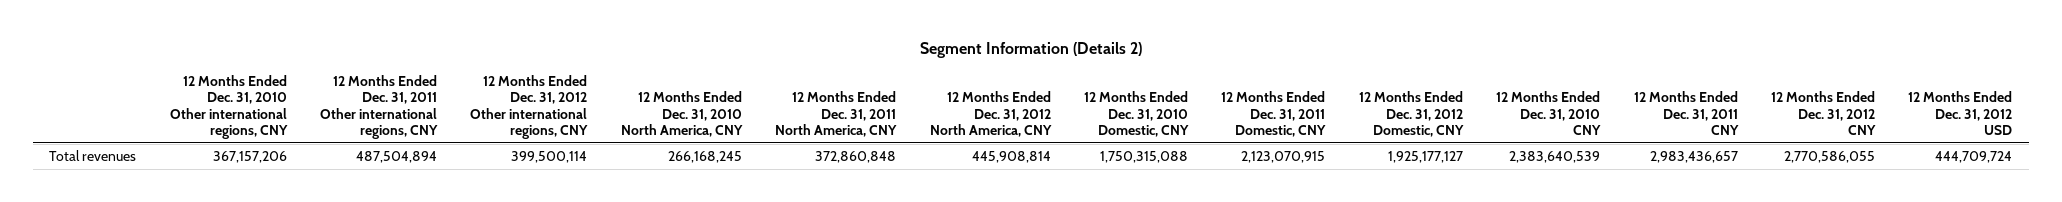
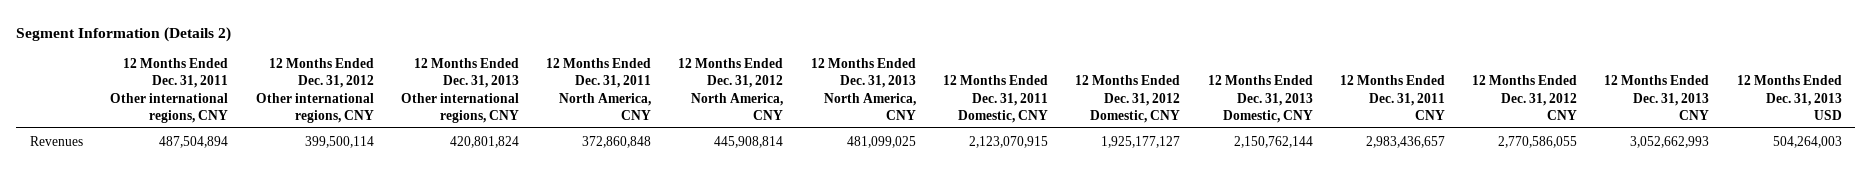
- | 12 Months Ended Dec. 31, 2010 Other international regions, CNY | 12 Months Ended Dec. 31, 2011 Other international regions, CNY | 12 Months Ended Dec. 31, 2012 Other international regions, CNY | 12 Months Ended Dec. 31, 2010 North America, CNY | 12 Months Ended Dec. 31, 2011 North America, CNY | 12 Months Ended Dec. 31, 2012 North America, CNY | 12 Months Ended Dec. 31, 2010 Domestic, CNY | 12 Months Ended Dec. 31, 2011 Domestic, CNY | 12 Months Ended Dec. 31, 2012 Domestic, CNY | 12 Months Ended Dec. 31, 2010 CNY | 12 Months Ended Dec. 31, 2011 CNY | 12 Months Ended Dec. 31, 2012 CNY | 12 Months Ended Dec. 31, 2012 USD
+ | 12 Months Ended Dec. 31, 2011 Other international regions, CNY | 12 Months Ended Dec. 31, 2012 Other international regions, CNY | 12 Months Ended Dec. 31, 2013 Other international regions, CNY | 12 Months Ended Dec. 31, 2011 North America, CNY | 12 Months Ended Dec. 31, 2012 North America, CNY | 12 Months Ended Dec. 31, 2013 North America, CNY | 12 Months Ended Dec. 31, 2011 Domestic, CNY | 12 Months Ended Dec. 31, 2012 Domestic, CNY | 12 Months Ended Dec. 31, 2013 Domestic, CNY | 12 Months Ended Dec. 31, 2011 CNY | 12 Months Ended Dec. 31, 2012 CNY | 12 Months Ended Dec. 31, 2013 CNY | 12 Months Ended Dec. 31, 2013 USD
- Total revenues | 367,157,206 | 487,504,894 | 399,500,114 | 266,168,245 | 372,860,848 | 445,908,814 | 1,750,315,088 | 2,123,070,915 | 1,925,177,127 | 2,383,640,539 | 2,983,436,657 | 2,770,586,055 | 444,709,724
+ Revenues | 487,504,894 | 399,500,114 | 420,801,824 | 372,860,848 | 445,908,814 | 481,099,025 | 2,123,070,915 | 1,925,177,127 | 2,150,762,144 | 2,983,436,657 | 2,770,586,055 | 3,052,662,993 | 504,264,003

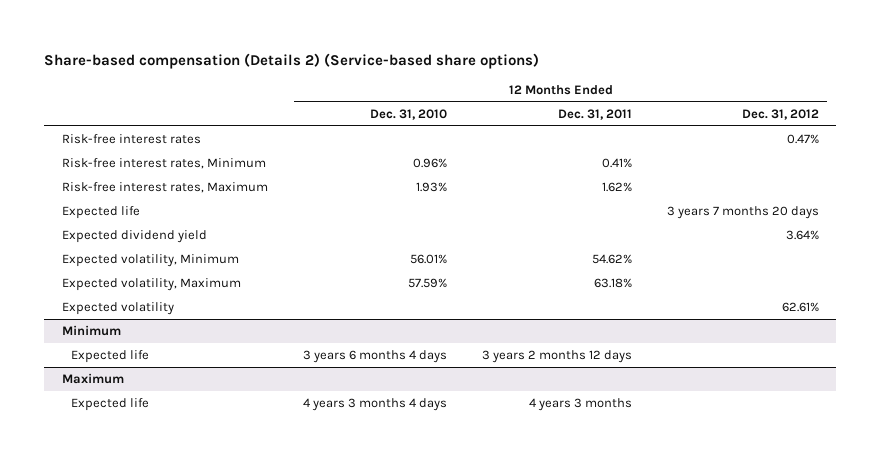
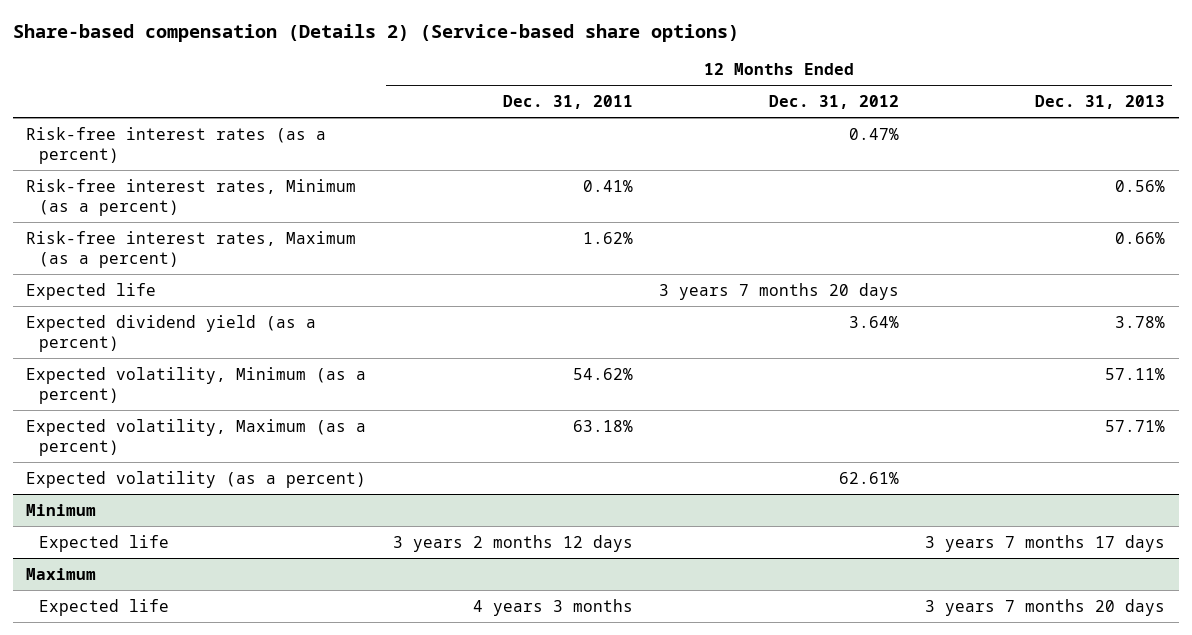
- | 12 Months Ended Dec. 31, 2010 | 12 Months Ended Dec. 31, 2011 | 12 Months Ended Dec. 31, 2012
+ | 12 Months Ended Dec. 31, 2011 | 12 Months Ended Dec. 31, 2012 | 12 Months Ended Dec. 31, 2013
- Risk-free interest rates | | | 0.47%
- Risk-free interest rates, Minimum | 0.96% | 0.41% |
- Risk-free interest rates, Maximum | 1.93% | 1.62% |
+ Risk-free interest rates (as a percent) | | 0.47% |
+ Risk-free interest rates, Minimum (as a percent) | 0.41% | | 0.56%
+ Risk-free interest rates, Maximum (as a percent) | 1.62% | | 0.66%
- Expected dividend yield | | | 3.64%
- Expected volatility, Minimum | 56.01% | 54.62% |
- Expected volatility, Maximum | 57.59% | 63.18% |
- Expected volatility | | | 62.61%
+ Expected dividend yield (as a percent) | | 3.64% | 3.78%
+ Expected volatility, Minimum (as a percent) | 54.62% | | 57.11%
+ Expected volatility, Maximum (as a percent) | 63.18% | | 57.71%
+ Expected volatility (as a percent) | | 62.61% |

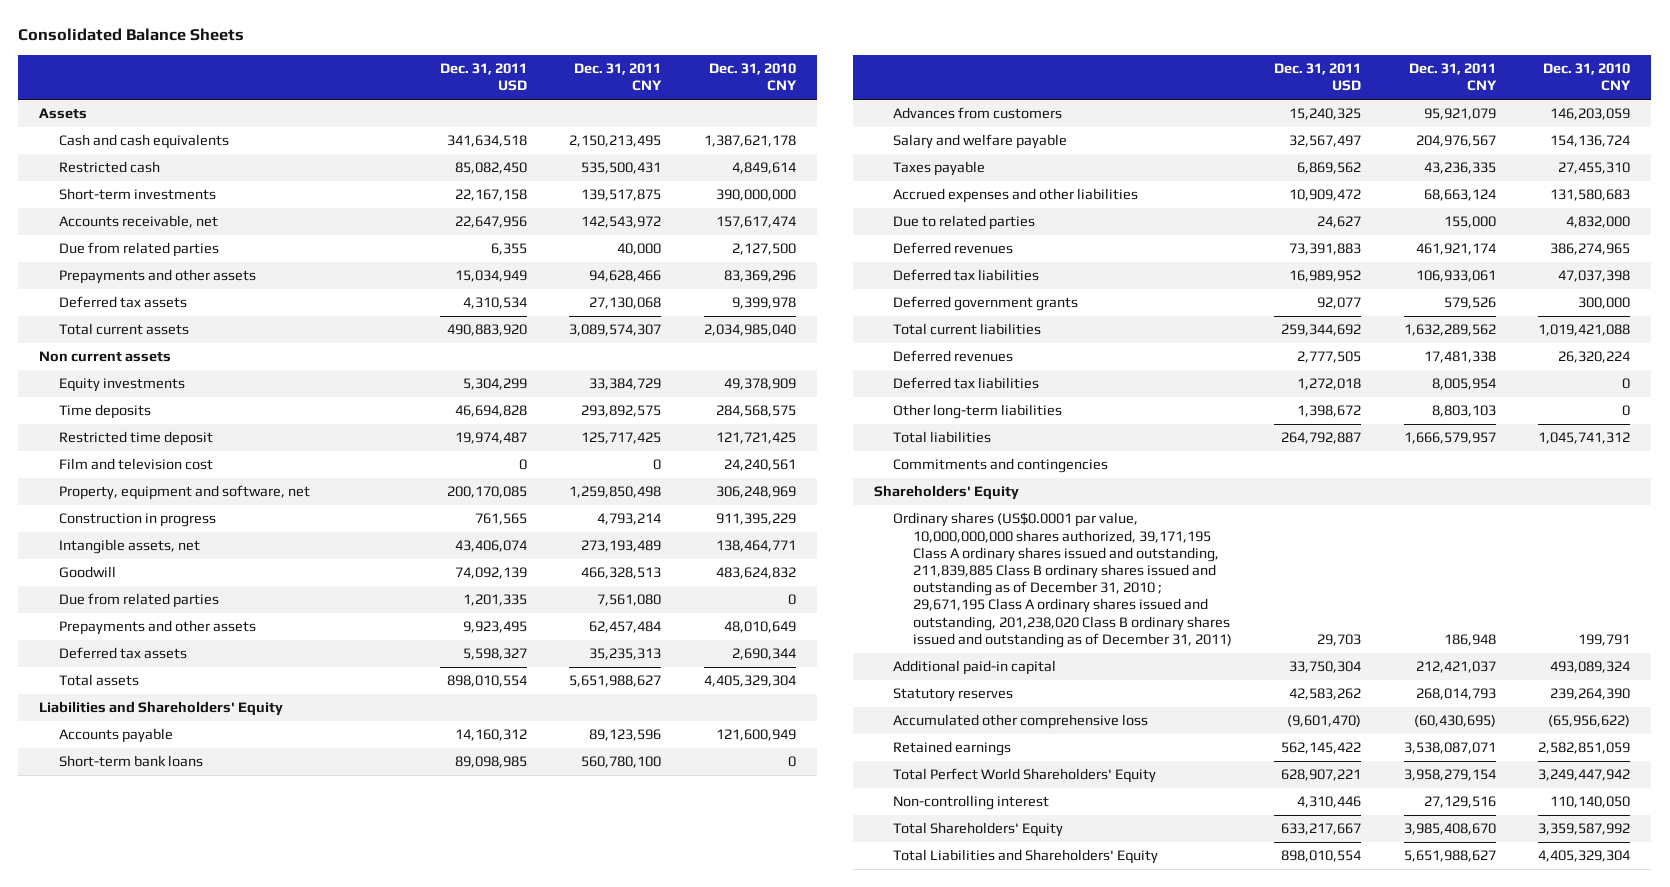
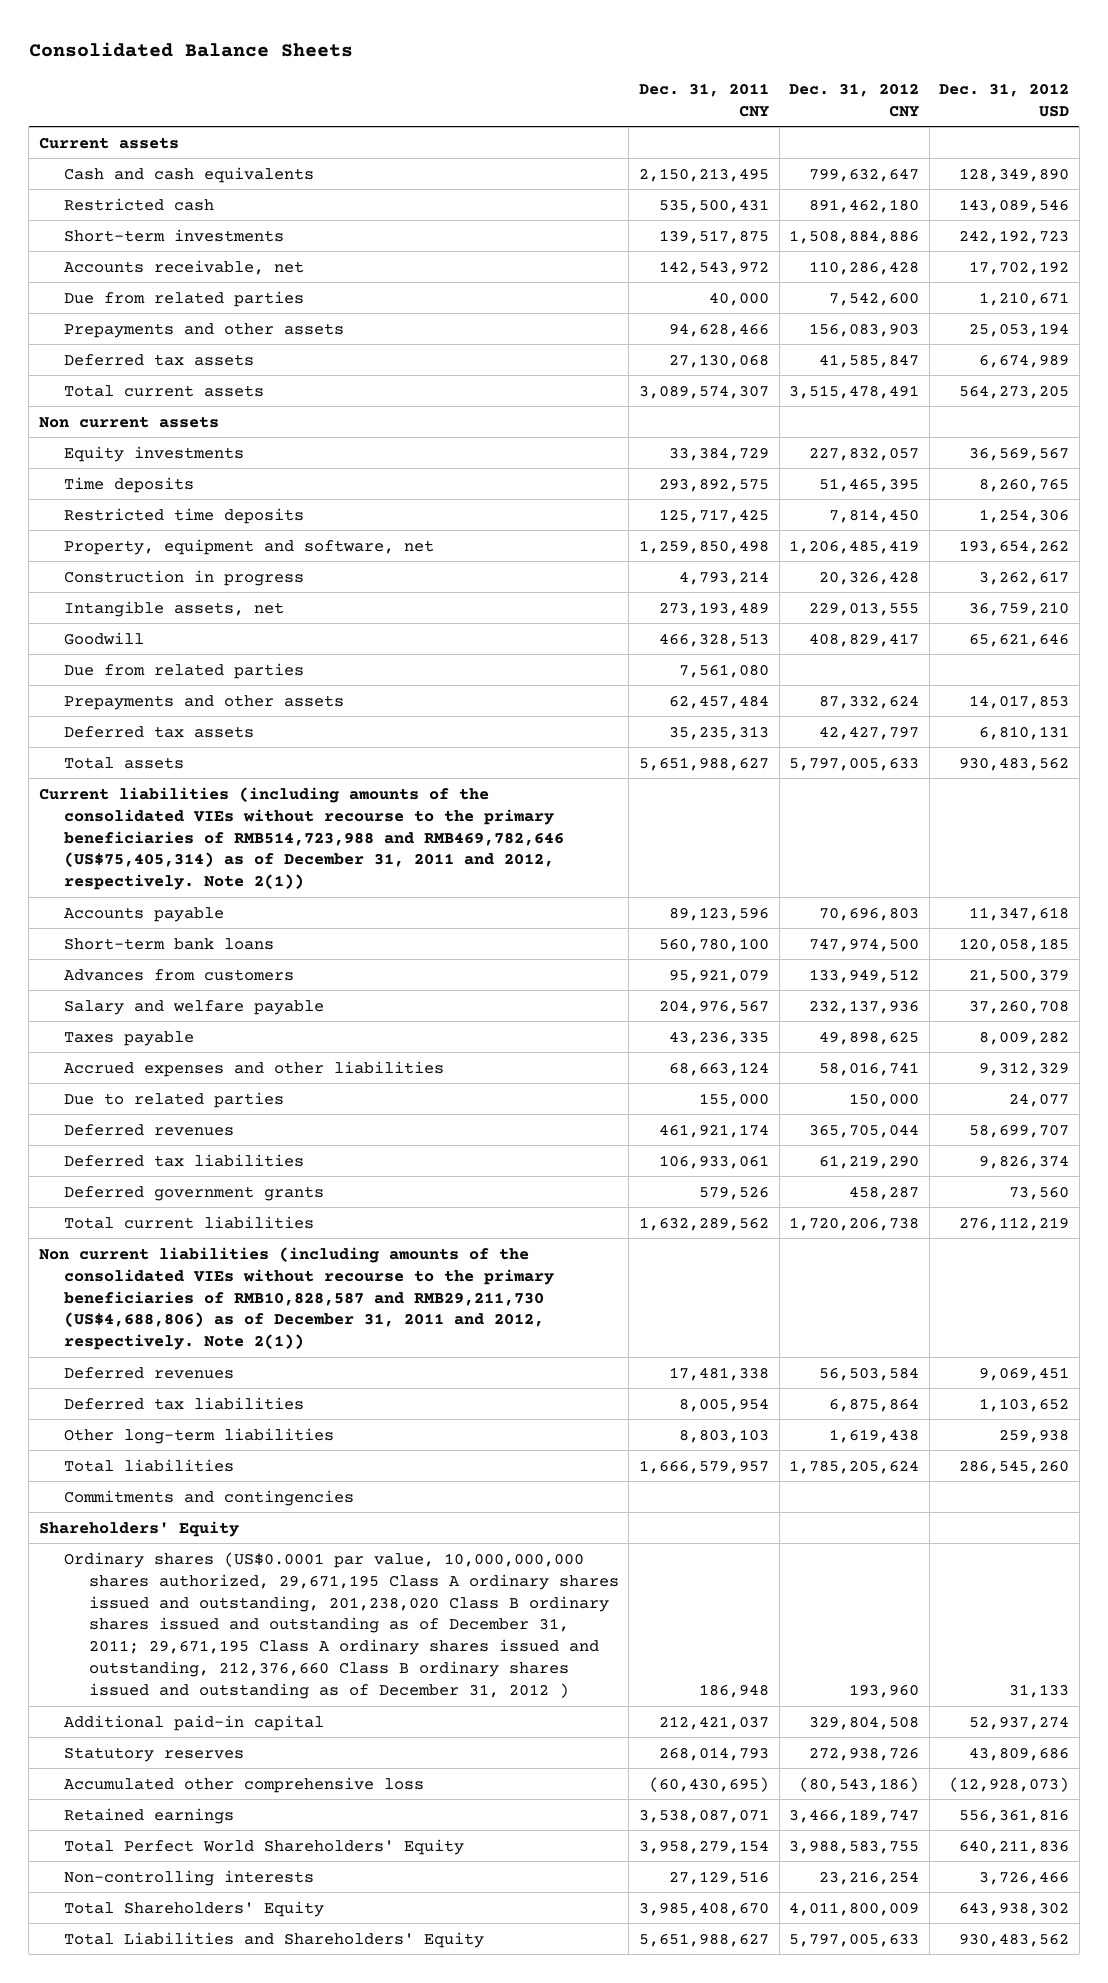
- | Dec. 31, 2011 USD | Dec. 31, 2011 CNY | Dec. 31, 2010 CNY
+ | Dec. 31, 2011 CNY | Dec. 31, 2012 CNY | Dec. 31, 2012 USD
- Assets
+ Current assets
- Restricted time deposit | 19,974,487 | 125,717,425 | 121,721,425
- Film and television cost | 0 | 0 | 24,240,561
+ Restricted time deposits | 125,717,425 | 7,814,450 | 1,254,306
- Liabilities and Shareholders' Equity
+ Current liabilities (including amounts of the consolidated VIEs without recourse to the primary beneficiaries of RMB514,723,988 and RMB469,782,646 (US$75,405,314) as of December 31, 2011 and 2012, respectively. Note 2(1))
+ Non current liabilities (including amounts of the consolidated VIEs without recourse to the primary beneficiaries of RMB10,828,587 and RMB29,211,730 (US$4,688,806) as of December 31, 2011 and 2012, respectively. Note 2(1))
- Ordinary shares (US$0.0001 par value, 10,000,000,000 shares authorized, 39,171,195 Class A ordinary shares issued and outstanding, 211,839,885 Class B ordinary shares issued and outstanding as of December 31, 2010 ; 29,671,195 Class A ordinary shares issued and outstanding, 201,238,020 Class B ordinary shares issued and outstanding as of December 31, 2011) | 29,703 | 186,948 | 199,791
+ Ordinary shares (US$0.0001 par value, 10,000,000,000 shares authorized, 29,671,195 Class A ordinary shares issued and outstanding, 201,238,020 Class B ordinary shares issued and outstanding as of December 31, 2011; 29,671,195 Class A ordinary shares issued and outstanding, 212,376,660 Class B ordinary shares issued and outstanding as of December 31, 2012 ) | 186,948 | 193,960 | 31,133
- Non-controlling interest | 4,310,446 | 27,129,516 | 110,140,050
+ Non-controlling interests | 27,129,516 | 23,216,254 | 3,726,466

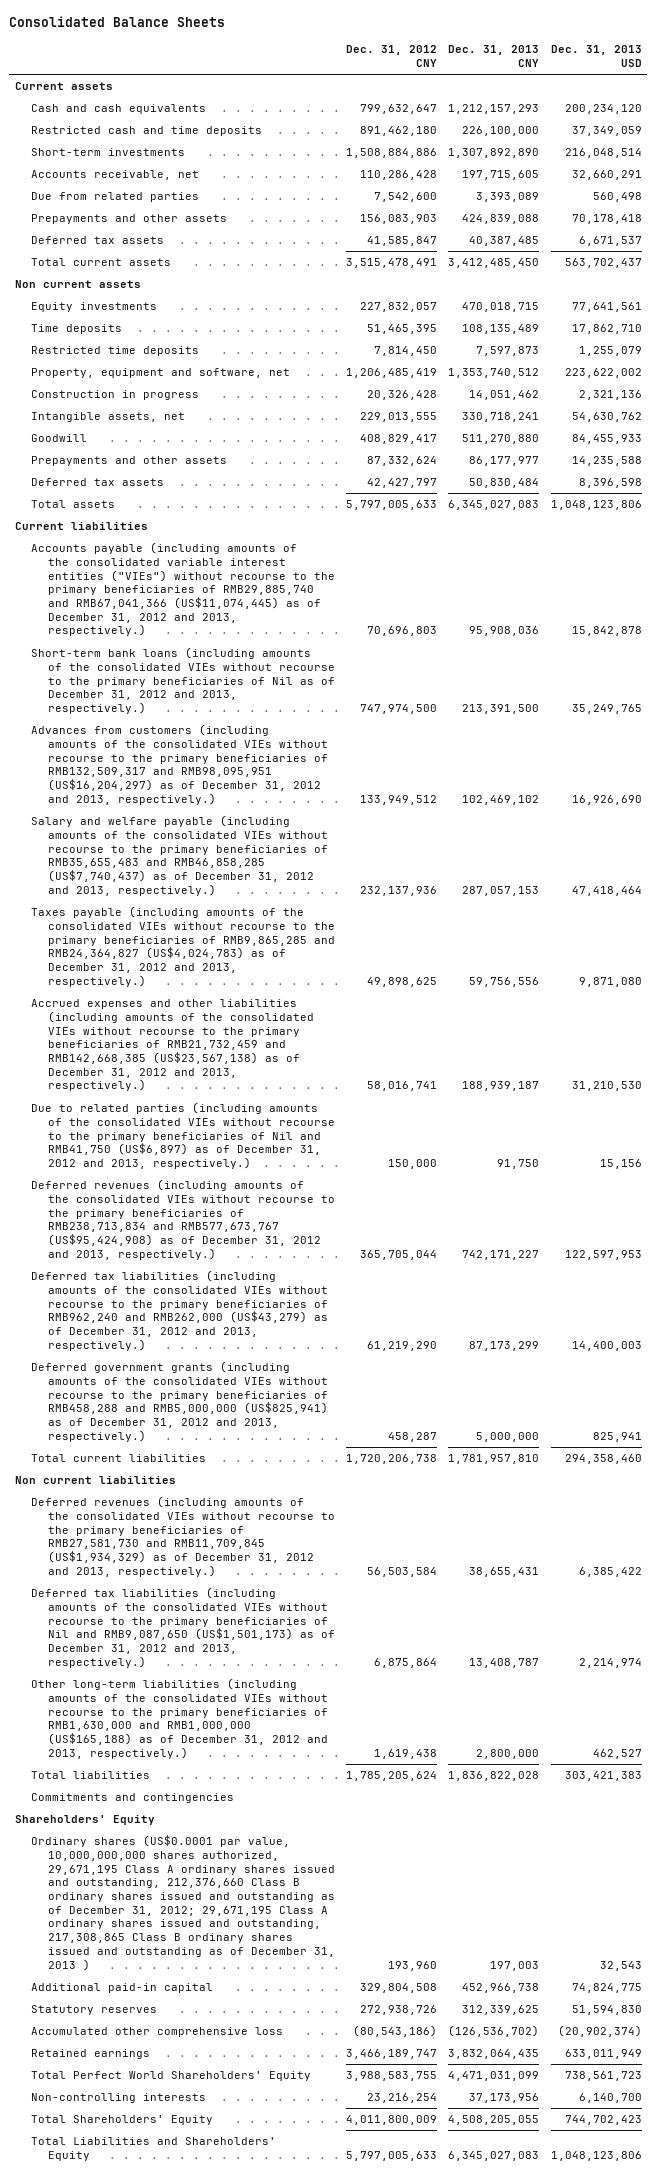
- | Dec. 31, 2011 CNY | Dec. 31, 2012 CNY | Dec. 31, 2012 USD
+ | Dec. 31, 2012 CNY | Dec. 31, 2013 CNY | Dec. 31, 2013 USD
- Restricted cash | 535,500,431 | 891,462,180 | 143,089,546
+ Restricted cash and time deposits | 891,462,180 | 226,100,000 | 37,349,059
- Due from related parties | 7,561,080 | |
- Current liabilities (including amounts of the consolidated VIEs without recourse to the primary beneficiaries of RMB514,723,988 and RMB469,782,646 (US$75,405,314) as of December 31, 2011 and 2012, respectively. Note 2(1))
- Accounts payable | 89,123,596 | 70,696,803 | 11,347,618
- Short-term bank loans | 560,780,100 | 747,974,500 | 120,058,185
- Advances from customers | 95,921,079 | 133,949,512 | 21,500,379
- Salary and welfare payable | 204,976,567 | 232,137,936 | 37,260,708
- Taxes payable | 43,236,335 | 49,898,625 | 8,009,282
- Accrued expenses and other liabilities | 68,663,124 | 58,016,741 | 9,312,329
- Due to related parties | 155,000 | 150,000 | 24,077
- Deferred revenues | 461,921,174 | 365,705,044 | 58,699,707
- Deferred tax liabilities | 106,933,061 | 61,219,290 | 9,826,374
- Deferred government grants | 579,526 | 458,287 | 73,560
+ Current liabilities
+ Accounts payable (including amounts of the consolidated variable interest entities ("VIEs") without recourse to the primary beneficiaries of RMB29,885,740 and RMB67,041,366 (US$11,074,445) as of December 31, 2012 and 2013, respectively.) | 70,696,803 | 95,908,036 | 15,842,878
+ Short-term bank loans (including amounts of the consolidated VIEs without recourse to the primary beneficiaries of Nil as of December 31, 2012 and 2013, respectively.) | 747,974,500 | 213,391,500 | 35,249,765
+ Advances from customers (including amounts of the consolidated VIEs without recourse to the primary beneficiaries of RMB132,509,317 and RMB98,095,951 (US$16,204,297) as of December 31, 2012 and 2013, respectively.) | 133,949,512 | 102,469,102 | 16,926,690
+ Salary and welfare payable (including amounts of the consolidated VIEs without recourse to the primary beneficiaries of RMB35,655,483 and RMB46,858,285 (US$7,740,437) as of December 31, 2012 and 2013, respectively.) | 232,137,936 | 287,057,153 | 47,418,464
+ Taxes payable (including amounts of the consolidated VIEs without recourse to the primary beneficiaries of RMB9,865,285 and RMB24,364,827 (US$4,024,783) as of December 31, 2012 and 2013, respectively.) | 49,898,625 | 59,756,556 | 9,871,080
+ Accrued expenses and other liabilities (including amounts of the consolidated VIEs without recourse to the primary beneficiaries of RMB21,732,459 and RMB142,668,385 (US$23,567,138) as of December 31, 2012 and 2013, respectively.) | 58,016,741 | 188,939,187 | 31,210,530
+ Due to related parties (including amounts of the consolidated VIEs without recourse to the primary beneficiaries of Nil and RMB41,750 (US$6,897) as of December 31, 2012 and 2013, respectively.) | 150,000 | 91,750 | 15,156
+ Deferred revenues (including amounts of the consolidated VIEs without recourse to the primary beneficiaries of RMB238,713,834 and RMB577,673,767 (US$95,424,908) as of December 31, 2012 and 2013, respectively.) | 365,705,044 | 742,171,227 | 122,597,953
+ Deferred tax liabilities (including amounts of the consolidated VIEs without recourse to the primary beneficiaries of RMB962,240 and RMB262,000 (US$43,279) as of December 31, 2012 and 2013, respectively.) | 61,219,290 | 87,173,299 | 14,400,003
+ Deferred government grants (including amounts of the consolidated VIEs without recourse to the primary beneficiaries of RMB458,288 and RMB5,000,000 (US$825,941) as of December 31, 2012 and 2013, respectively.) | 458,287 | 5,000,000 | 825,941
- Non current liabilities (including amounts of the consolidated VIEs without recourse to the primary beneficiaries of RMB10,828,587 and RMB29,211,730 (US$4,688,806) as of December 31, 2011 and 2012, respectively. Note 2(1))
- Deferred revenues | 17,481,338 | 56,503,584 | 9,069,451
- Deferred tax liabilities | 8,005,954 | 6,875,864 | 1,103,652
- Other long-term liabilities | 8,803,103 | 1,619,438 | 259,938
+ Non current liabilities
+ Deferred revenues (including amounts of the consolidated VIEs without recourse to the primary beneficiaries of RMB27,581,730 and RMB11,709,845 (US$1,934,329) as of December 31, 2012 and 2013, respectively.) | 56,503,584 | 38,655,431 | 6,385,422
+ Deferred tax liabilities (including amounts of the consolidated VIEs without recourse to the primary beneficiaries of Nil and RMB9,087,650 (US$1,501,173) as of December 31, 2012 and 2013, respectively.) | 6,875,864 | 13,408,787 | 2,214,974
+ Other long-term liabilities (including amounts of the consolidated VIEs without recourse to the primary beneficiaries of RMB1,630,000 and RMB1,000,000 (US$165,188) as of December 31, 2012 and 2013, respectively.) | 1,619,438 | 2,800,000 | 462,527
- Ordinary shares (US$0.0001 par value, 10,000,000,000 shares authorized, 29,671,195 Class A ordinary shares issued and outstanding, 201,238,020 Class B ordinary shares issued and outstanding as of December 31, 2011; 29,671,195 Class A ordinary shares issued and outstanding, 212,376,660 Class B ordinary shares issued and outstanding as of December 31, 2012 ) | 186,948 | 193,960 | 31,133
+ Ordinary shares (US$0.0001 par value, 10,000,000,000 shares authorized, 29,671,195 Class A ordinary shares issued and outstanding, 212,376,660 Class B ordinary shares issued and outstanding as of December 31, 2012; 29,671,195 Class A ordinary shares issued and outstanding, 217,308,865 Class B ordinary shares issued and outstanding as of December 31, 2013 ) | 193,960 | 197,003 | 32,543

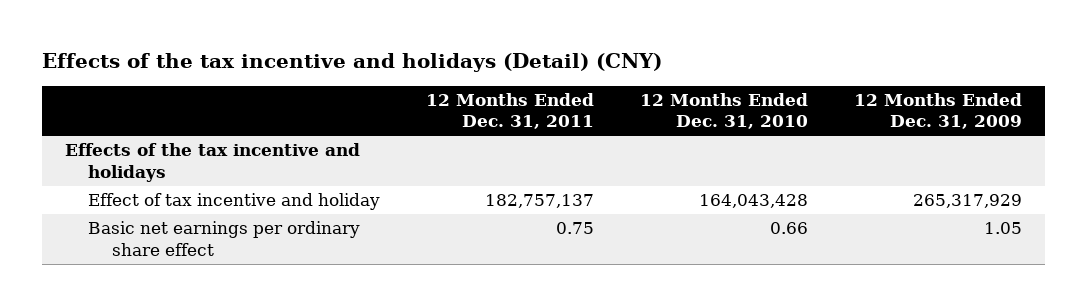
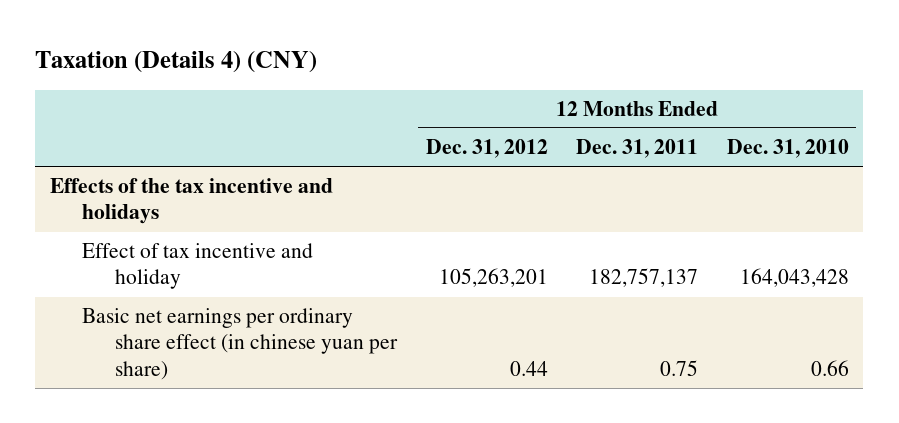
- Effects of the tax incentive and holidays (Detail) (CNY)
+ Taxation (Details 4) (CNY)
- | 12 Months Ended Dec. 31, 2011 | 12 Months Ended Dec. 31, 2010 | 12 Months Ended Dec. 31, 2009
+ | 12 Months Ended Dec. 31, 2012 | 12 Months Ended Dec. 31, 2011 | 12 Months Ended Dec. 31, 2010
- Basic net earnings per ordinary share effect | 0.75 | 0.66 | 1.05
+ Basic net earnings per ordinary share effect (in chinese yuan per share) | 0.44 | 0.75 | 0.66

